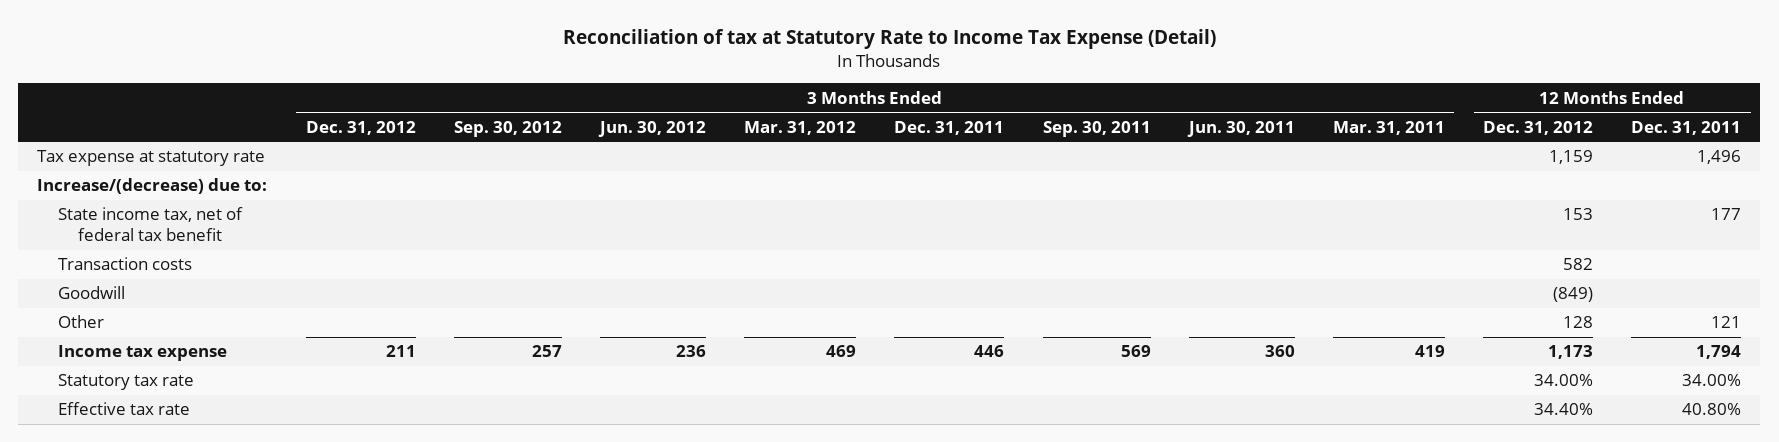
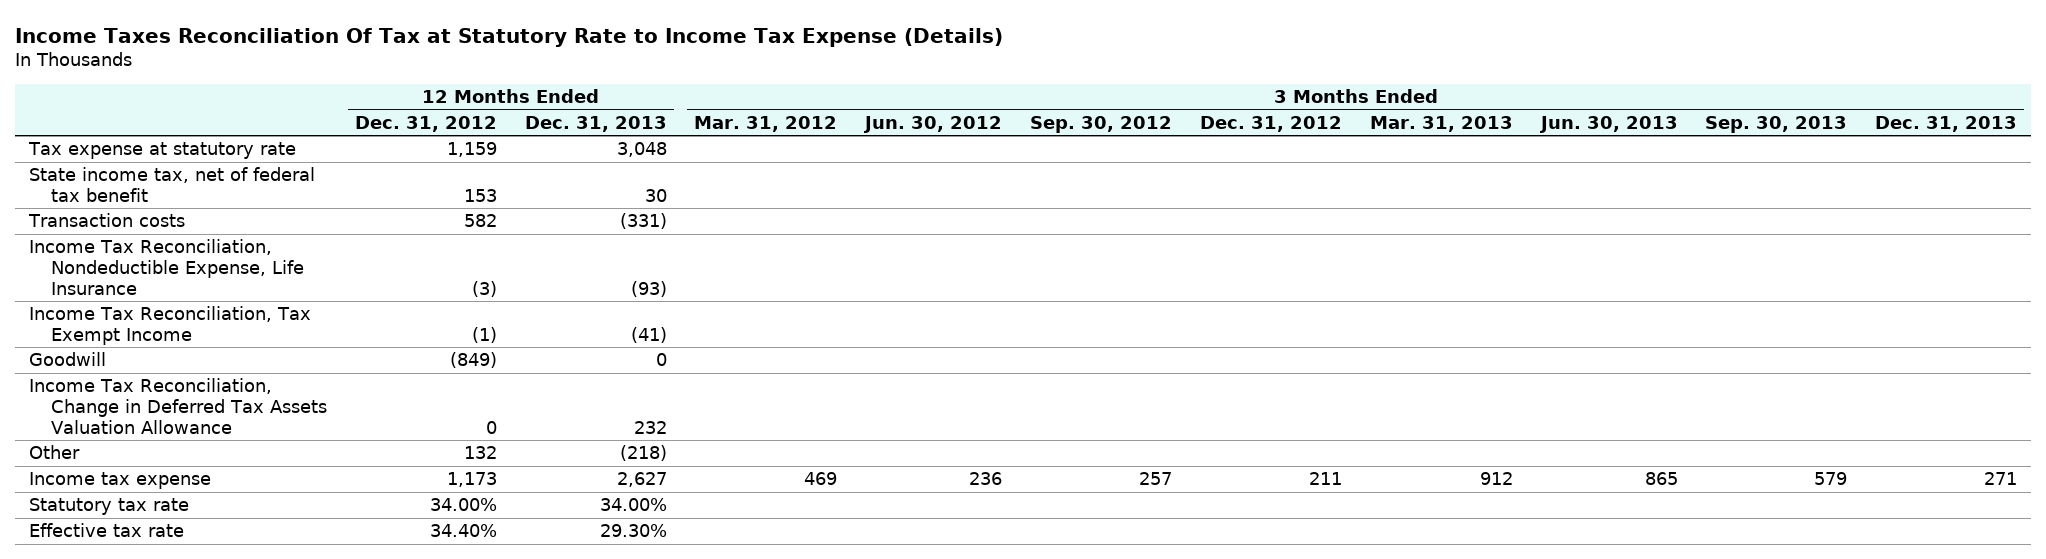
- Reconciliation of tax at Statutory Rate to Income Tax Expense (Detail)
+ Income Taxes Reconciliation Of Tax at Statutory Rate to Income Tax Expense (Details)
- | 3 Months Ended Dec. 31, 2012 | 3 Months Ended Sep. 30, 2012 | 3 Months Ended Jun. 30, 2012 | 3 Months Ended Mar. 31, 2012 | 3 Months Ended Dec. 31, 2011 | 3 Months Ended Sep. 30, 2011 | 3 Months Ended Jun. 30, 2011 | 3 Months Ended Mar. 31, 2011 | 12 Months Ended Dec. 31, 2012 | 12 Months Ended Dec. 31, 2011
+ | 12 Months Ended Dec. 31, 2012 | 12 Months Ended Dec. 31, 2013 | 3 Months Ended Mar. 31, 2012 | 3 Months Ended Jun. 30, 2012 | 3 Months Ended Sep. 30, 2012 | 3 Months Ended Dec. 31, 2012 | 3 Months Ended Mar. 31, 2013 | 3 Months Ended Jun. 30, 2013 | 3 Months Ended Sep. 30, 2013 | 3 Months Ended Dec. 31, 2013
- Increase/(decrease) due to:
+ Income Tax Reconciliation, Nondeductible Expense, Life Insurance | (3) | (93) | | | | | | | |
+ Income Tax Reconciliation, Tax Exempt Income | (1) | (41) | | | | | | | |
- Other | | | | | | | | | 128 | 121
+ Income Tax Reconciliation, Change in Deferred Tax Assets Valuation Allowance | 0 | 232 | | | | | | | |
+ Other | 132 | (218) | | | | | | | |

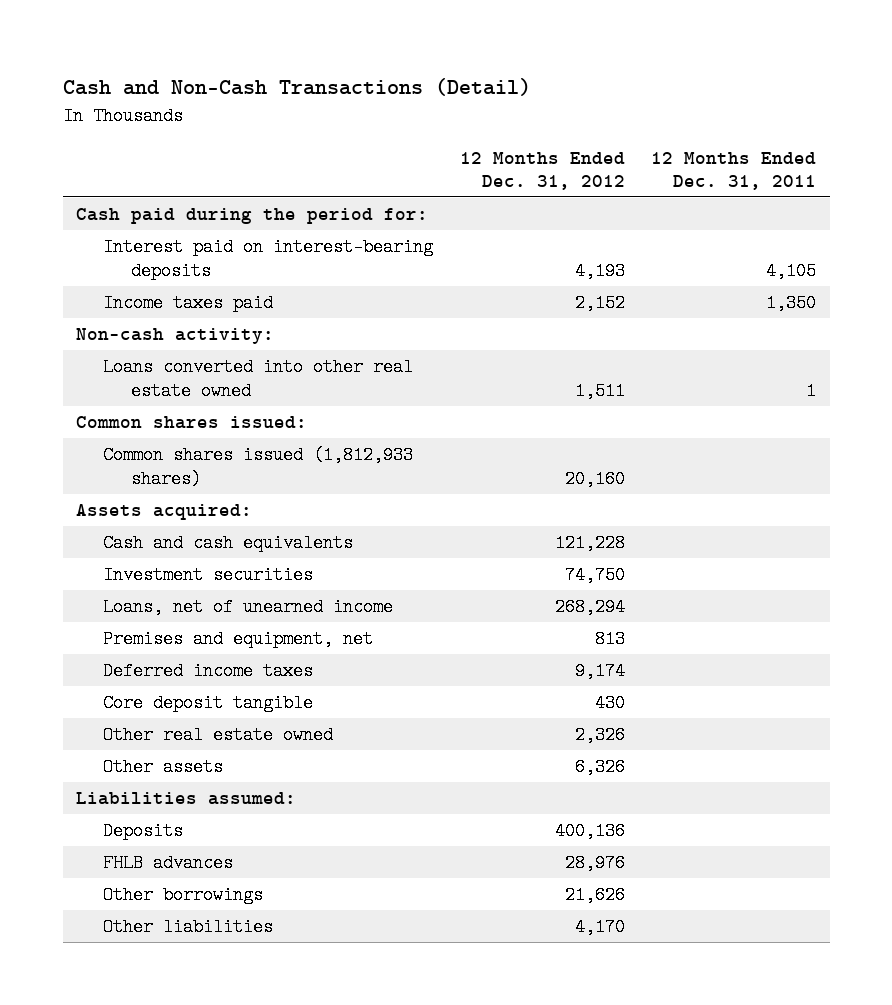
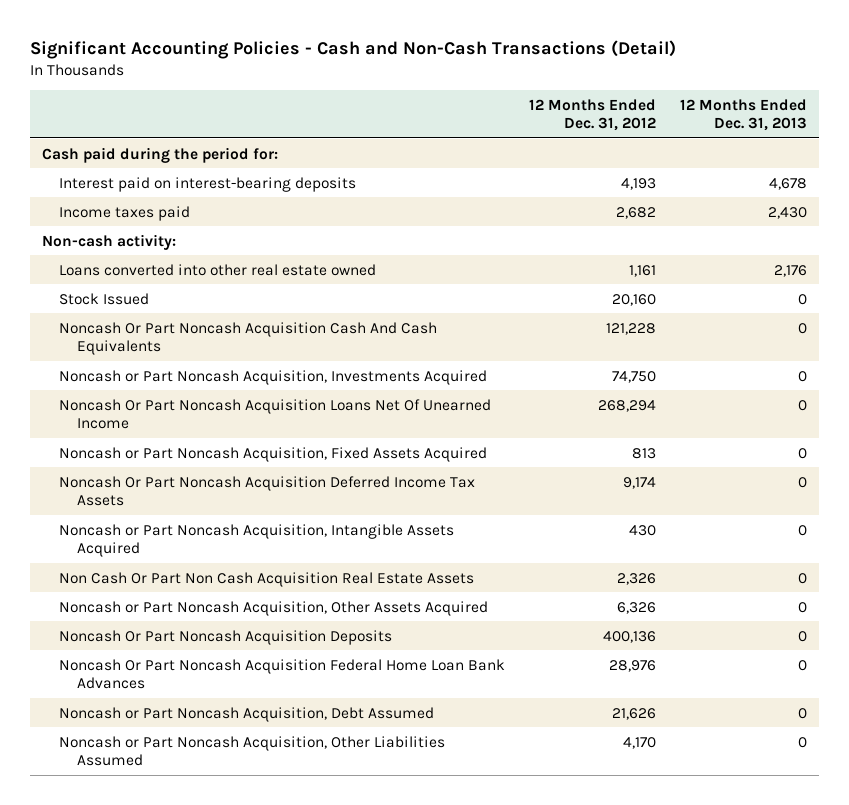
- Cash and Non-Cash Transactions (Detail)
+ Significant Accounting Policies - Cash and Non-Cash Transactions (Detail)
- | 12 Months Ended Dec. 31, 2012 | 12 Months Ended Dec. 31, 2011
+ | 12 Months Ended Dec. 31, 2012 | 12 Months Ended Dec. 31, 2013
- Income taxes paid | 2,152 | 1,350
+ Income taxes paid | 2,682 | 2,430
- Loans converted into other real estate owned | 1,511 | 1
- Common shares issued:
- Common shares issued (1,812,933 shares) | 20,160 |
- Assets acquired:
- Cash and cash equivalents | 121,228 |
- Investment securities | 74,750 |
- Loans, net of unearned income | 268,294 |
- Premises and equipment, net | 813 |
- Deferred income taxes | 9,174 |
- Core deposit tangible | 430 |
- Other real estate owned | 2,326 |
- Other assets | 6,326 |
- Liabilities assumed:
- Deposits | 400,136 |
- FHLB advances | 28,976 |
- Other borrowings | 21,626 |
- Other liabilities | 4,170 |
+ Loans converted into other real estate owned | 1,161 | 2,176
+ Stock Issued | 20,160 | 0
+ Noncash Or Part Noncash Acquisition Cash And Cash Equivalents | 121,228 | 0
+ Noncash or Part Noncash Acquisition, Investments Acquired | 74,750 | 0
+ Noncash Or Part Noncash Acquisition Loans Net Of Unearned Income | 268,294 | 0
+ Noncash or Part Noncash Acquisition, Fixed Assets Acquired | 813 | 0
+ Noncash Or Part Noncash Acquisition Deferred Income Tax Assets | 9,174 | 0
+ Noncash or Part Noncash Acquisition, Intangible Assets Acquired | 430 | 0
+ Non Cash Or Part Non Cash Acquisition Real Estate Assets | 2,326 | 0
+ Noncash or Part Noncash Acquisition, Other Assets Acquired | 6,326 | 0
+ Noncash Or Part Noncash Acquisition Deposits | 400,136 | 0
+ Noncash Or Part Noncash Acquisition Federal Home Loan Bank Advances | 28,976 | 0
+ Noncash or Part Noncash Acquisition, Debt Assumed | 21,626 | 0
+ Noncash or Part Noncash Acquisition, Other Liabilities Assumed | 4,170 | 0

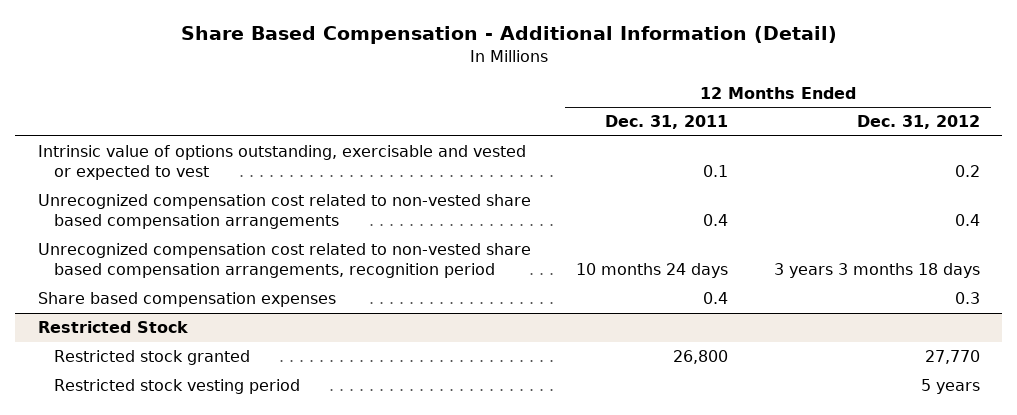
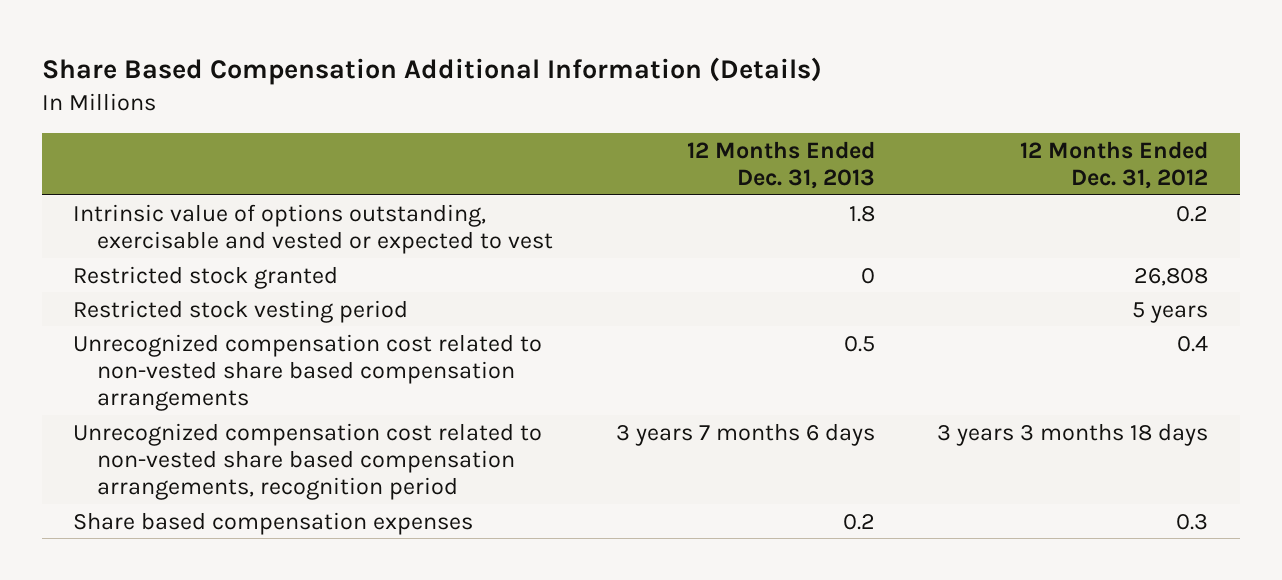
- Share Based Compensation - Additional Information (Detail)
+ Share Based Compensation Additional Information (Details)
- | 12 Months Ended Dec. 31, 2011 | 12 Months Ended Dec. 31, 2012
+ | 12 Months Ended Dec. 31, 2013 | 12 Months Ended Dec. 31, 2012
+ Restricted stock granted | 0 | 26,808
+ Restricted stock vesting period | | 5 years
- Restricted Stock
- Restricted stock granted | 26,800 | 27,770
- Restricted stock vesting period | | 5 years

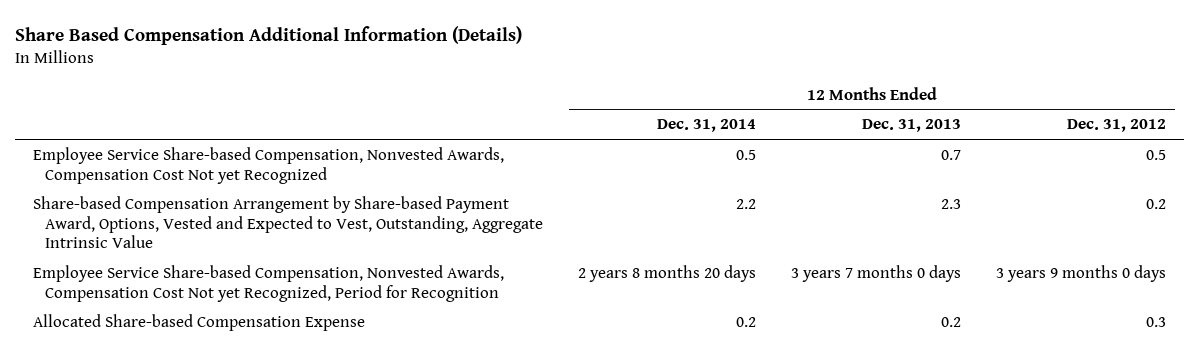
- | 12 Months Ended Dec. 31, 2013 | 12 Months Ended Dec. 31, 2012
+ | 12 Months Ended Dec. 31, 2014 | 12 Months Ended Dec. 31, 2013 | 12 Months Ended Dec. 31, 2012
- Intrinsic value of options outstanding, exercisable and vested or expected to vest | 1.8 | 0.2
- Restricted stock granted | 0 | 26,808
- Restricted stock vesting period | | 5 years
- Unrecognized compensation cost related to non-vested share based compensation arrangements | 0.5 | 0.4
- Unrecognized compensation cost related to non-vested share based compensation arrangements, recognition period | 3 years 7 months 6 days | 3 years 3 months 18 days
- Share based compensation expenses | 0.2 | 0.3
+ Employee Service Share-based Compensation, Nonvested Awards, Compensation Cost Not yet Recognized | 0.5 | 0.7 | 0.5
+ Share-based Compensation Arrangement by Share-based Payment Award, Options, Vested and Expected to Vest, Outstanding, Aggregate Intrinsic Value | 2.2 | 2.3 | 0.2
+ Employee Service Share-based Compensation, Nonvested Awards, Compensation Cost Not yet Recognized, Period for Recognition | 2 years 8 months 20 days | 3 years 7 months 0 days | 3 years 9 months 0 days
+ Allocated Share-based Compensation Expense | 0.2 | 0.2 | 0.3

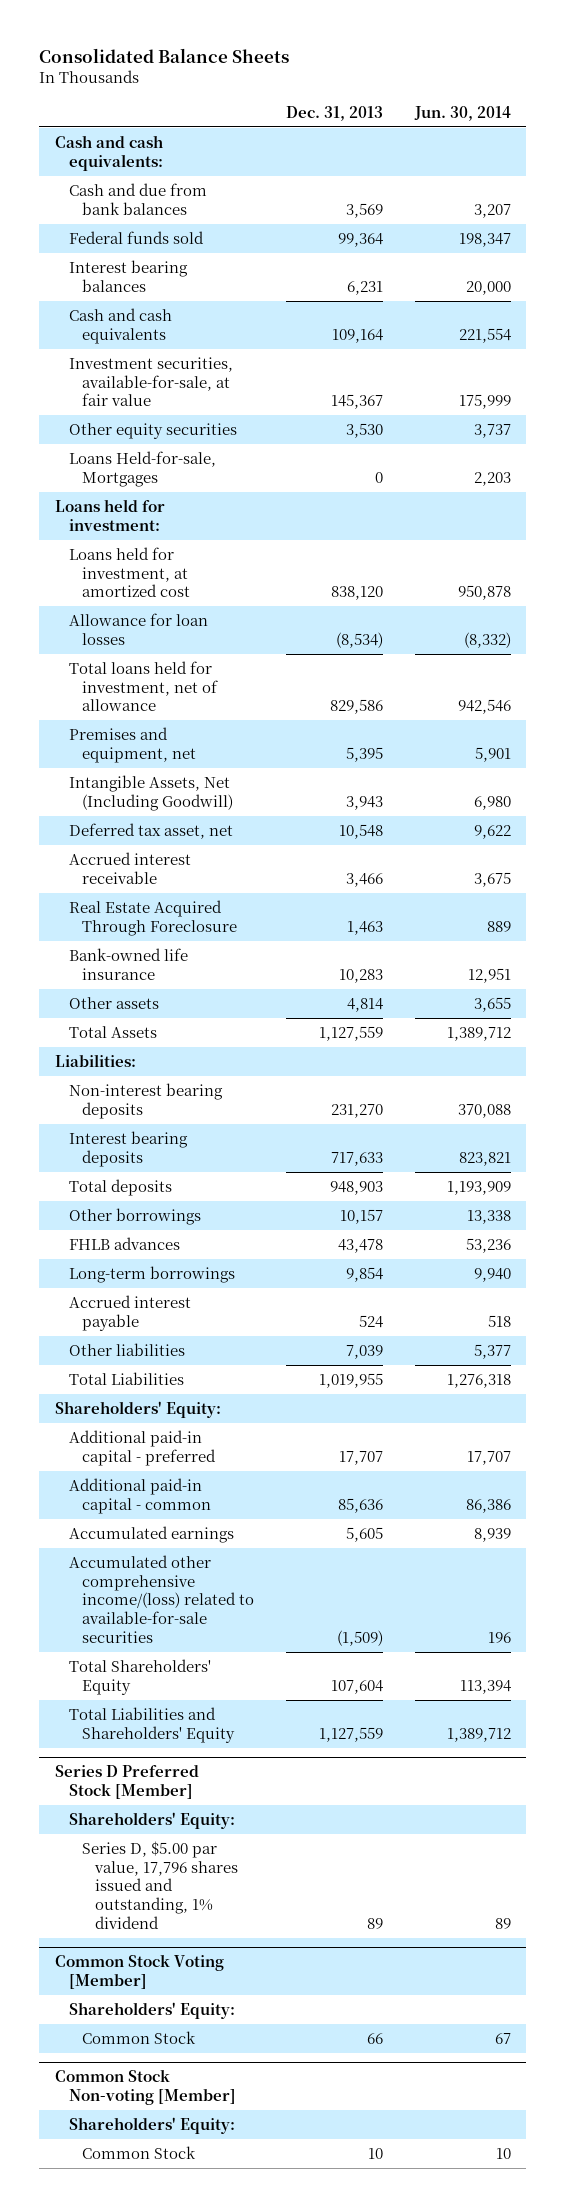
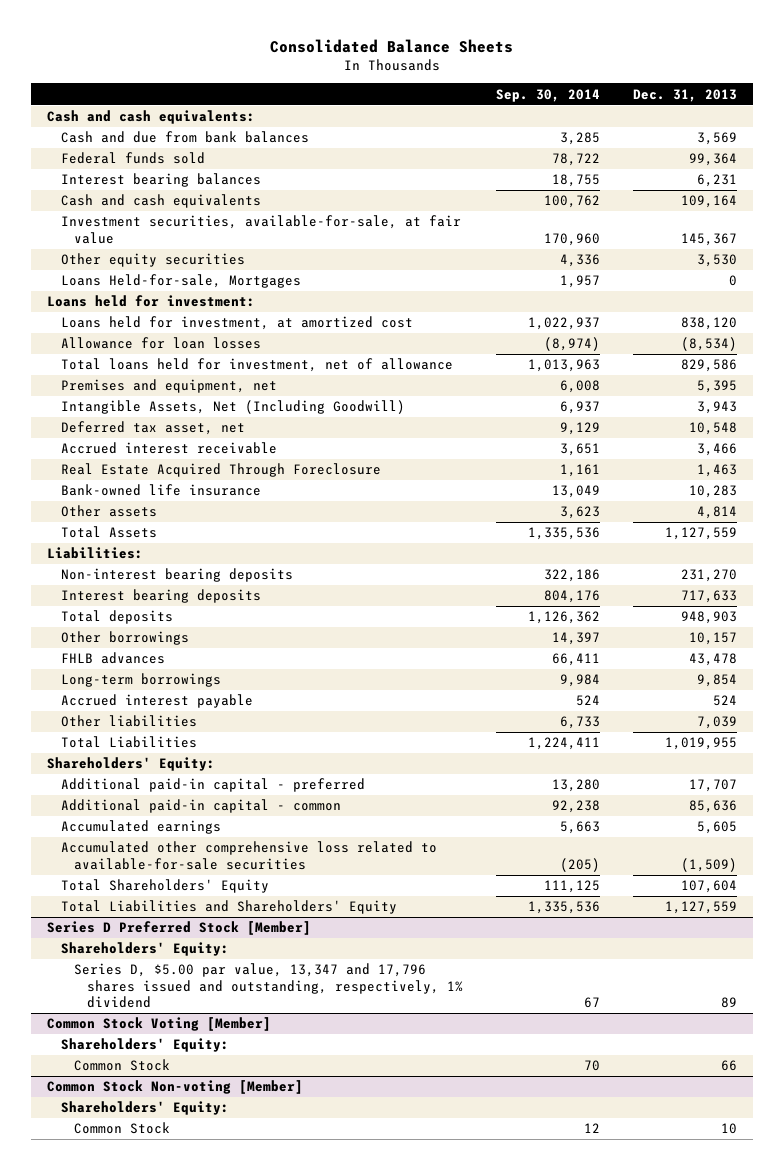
- | Dec. 31, 2013 | Jun. 30, 2014
+ | Sep. 30, 2014 | Dec. 31, 2013
- Accumulated other comprehensive income/(loss) related to available-for-sale securities | (1,509) | 196
+ Accumulated other comprehensive loss related to available-for-sale securities | (205) | (1,509)
@ Series D Preferred Stock [Member]
- Series D, $5.00 par value, 17,796 shares issued and outstanding, 1% dividend | 89 | 89
+ Series D, $5.00 par value, 13,347 and 17,796 shares issued and outstanding, respectively, 1% dividend | 67 | 89

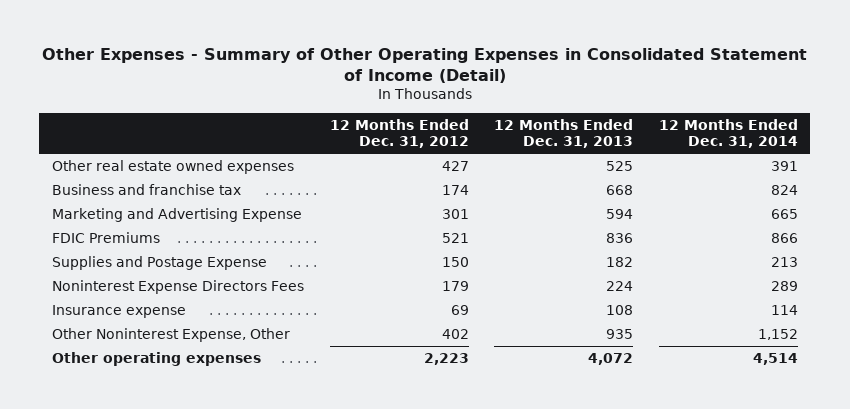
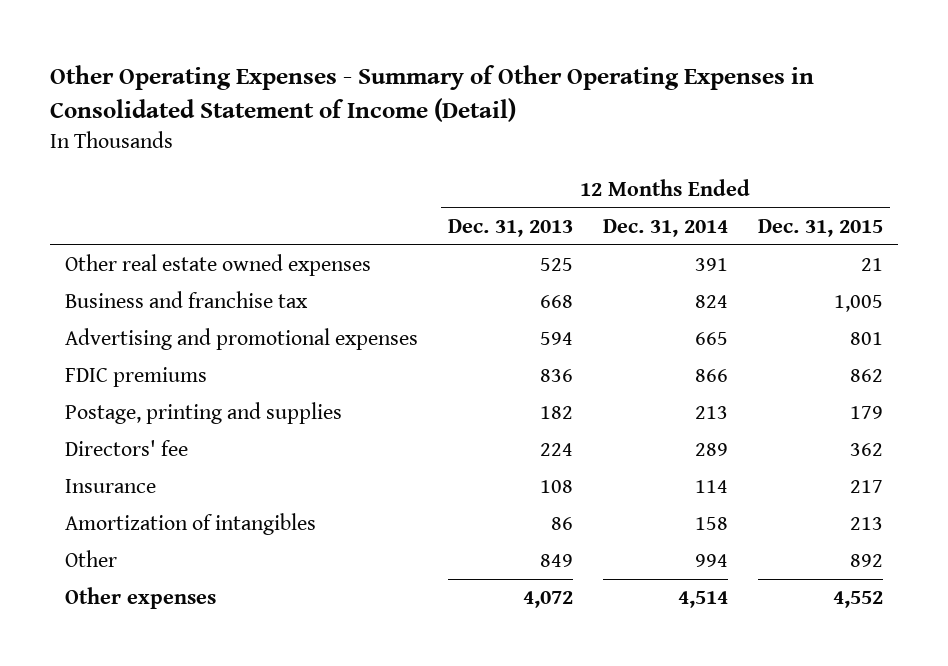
- Other Expenses - Summary of Other Operating Expenses in Consolidated Statement of Income (Detail)
+ Other Operating Expenses - Summary of Other Operating Expenses in Consolidated Statement of Income (Detail)
- | 12 Months Ended Dec. 31, 2012 | 12 Months Ended Dec. 31, 2013 | 12 Months Ended Dec. 31, 2014
+ | 12 Months Ended Dec. 31, 2013 | 12 Months Ended Dec. 31, 2014 | 12 Months Ended Dec. 31, 2015
- Marketing and Advertising Expense | 301 | 594 | 665
- FDIC Premiums | 521 | 836 | 866
- Supplies and Postage Expense | 150 | 182 | 213
- Noninterest Expense Directors Fees | 179 | 224 | 289
- Insurance expense | 69 | 108 | 114
- Other Noninterest Expense, Other | 402 | 935 | 1,152
- Other operating expenses | 2,223 | 4,072 | 4,514
+ Advertising and promotional expenses | 594 | 665 | 801
+ FDIC premiums | 836 | 866 | 862
+ Postage, printing and supplies | 182 | 213 | 179
+ Directors' fee | 224 | 289 | 362
+ Insurance | 108 | 114 | 217
+ Amortization of intangibles | 86 | 158 | 213
+ Other | 849 | 994 | 892
+ Other expenses | 4,072 | 4,514 | 4,552

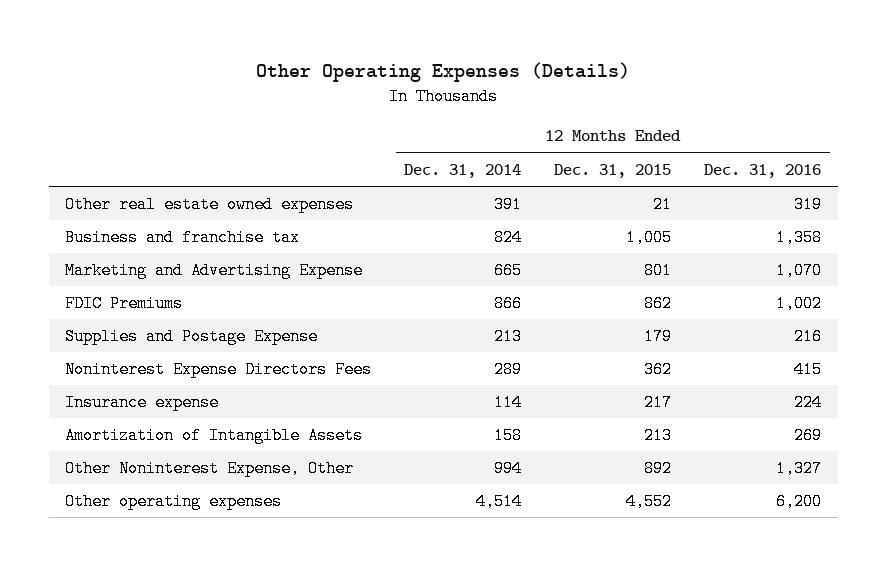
- Other Operating Expenses - Summary of Other Operating Expenses in Consolidated Statement of Income (Detail)
+ Other Operating Expenses (Details)
- | 12 Months Ended Dec. 31, 2013 | 12 Months Ended Dec. 31, 2014 | 12 Months Ended Dec. 31, 2015
+ | 12 Months Ended Dec. 31, 2014 | 12 Months Ended Dec. 31, 2015 | 12 Months Ended Dec. 31, 2016
- Advertising and promotional expenses | 594 | 665 | 801
- FDIC premiums | 836 | 866 | 862
- Postage, printing and supplies | 182 | 213 | 179
- Directors' fee | 224 | 289 | 362
- Insurance | 108 | 114 | 217
- Amortization of intangibles | 86 | 158 | 213
- Other | 849 | 994 | 892
- Other expenses | 4,072 | 4,514 | 4,552
+ Marketing and Advertising Expense | 665 | 801 | 1,070
+ FDIC Premiums | 866 | 862 | 1,002
+ Supplies and Postage Expense | 213 | 179 | 216
+ Noninterest Expense Directors Fees | 289 | 362 | 415
+ Insurance expense | 114 | 217 | 224
+ Amortization of Intangible Assets | 158 | 213 | 269
+ Other Noninterest Expense, Other | 994 | 892 | 1,327
+ Other operating expenses | 4,514 | 4,552 | 6,200

